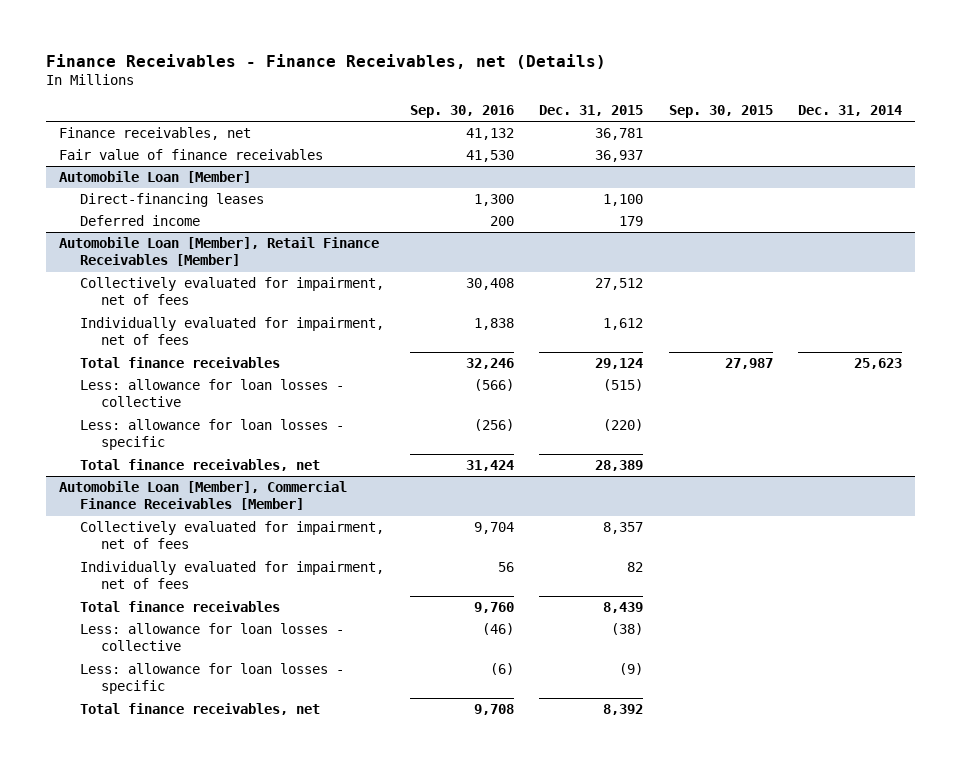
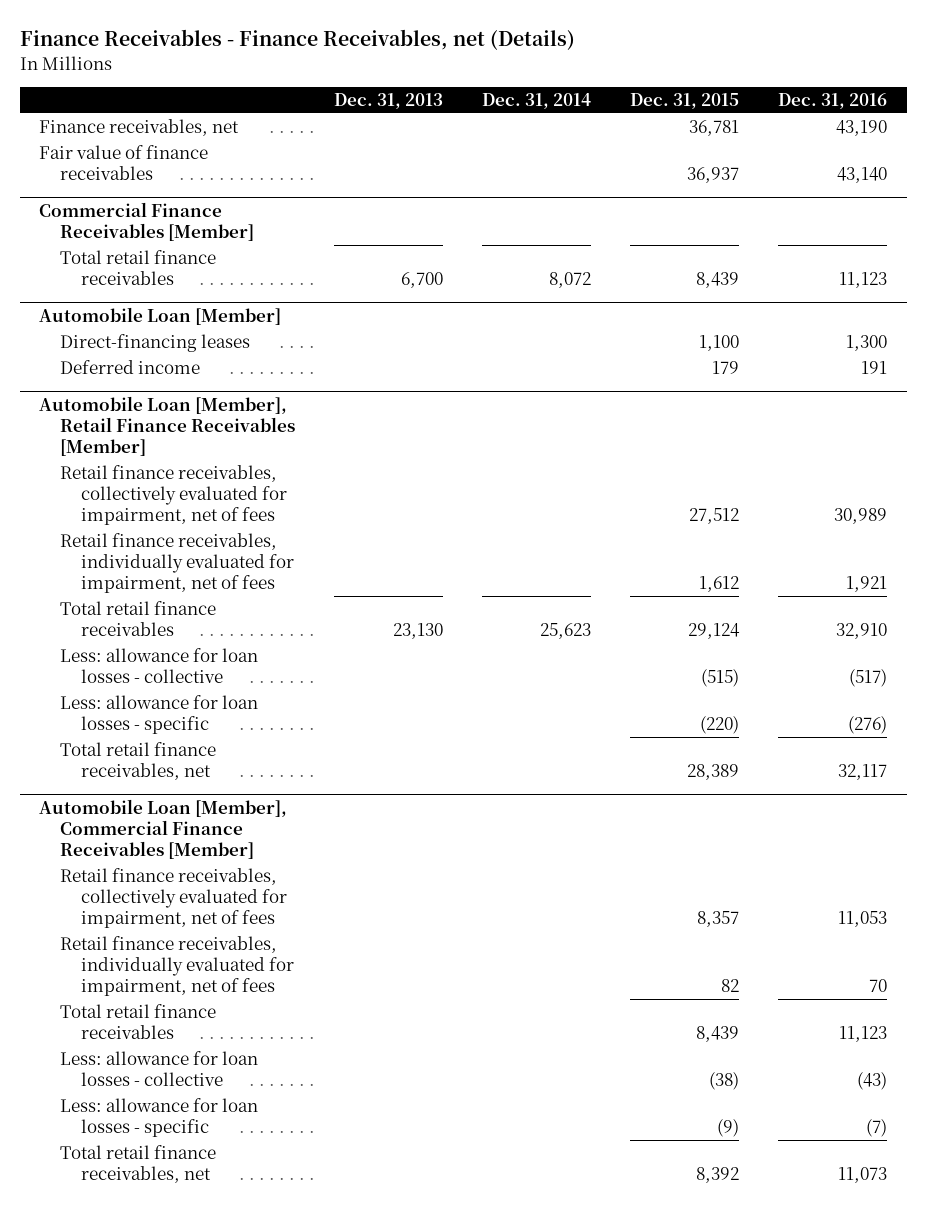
- | Sep. 30, 2016 | Dec. 31, 2015 | Sep. 30, 2015 | Dec. 31, 2014
+ | Dec. 31, 2013 | Dec. 31, 2014 | Dec. 31, 2015 | Dec. 31, 2016
+ Commercial Finance Receivables [Member]
+ Total retail finance receivables | 6,700 | 8,072 | 8,439 | 11,123
@ Automobile Loan [Member], Retail Finance Receivables [Member]
- Collectively evaluated for impairment, net of fees | 30,408 | 27,512 | |
- Individually evaluated for impairment, net of fees | 1,838 | 1,612 | |
- Total finance receivables | 32,246 | 29,124 | 27,987 | 25,623
+ Retail finance receivables, collectively evaluated for impairment, net of fees | | | 27,512 | 30,989
+ Retail finance receivables, individually evaluated for impairment, net of fees | | | 1,612 | 1,921
+ Total retail finance receivables | 23,130 | 25,623 | 29,124 | 32,910
- Total finance receivables, net | 31,424 | 28,389 | |
+ Total retail finance receivables, net | | | 28,389 | 32,117
@ Automobile Loan [Member], Commercial Finance Receivables [Member]
- Collectively evaluated for impairment, net of fees | 9,704 | 8,357 | |
- Individually evaluated for impairment, net of fees | 56 | 82 | |
- Total finance receivables | 9,760 | 8,439 | |
+ Retail finance receivables, collectively evaluated for impairment, net of fees | | | 8,357 | 11,053
+ Retail finance receivables, individually evaluated for impairment, net of fees | | | 82 | 70
+ Total retail finance receivables | | | 8,439 | 11,123
- Total finance receivables, net | 9,708 | 8,392 | |
+ Total retail finance receivables, net | | | 8,392 | 11,073

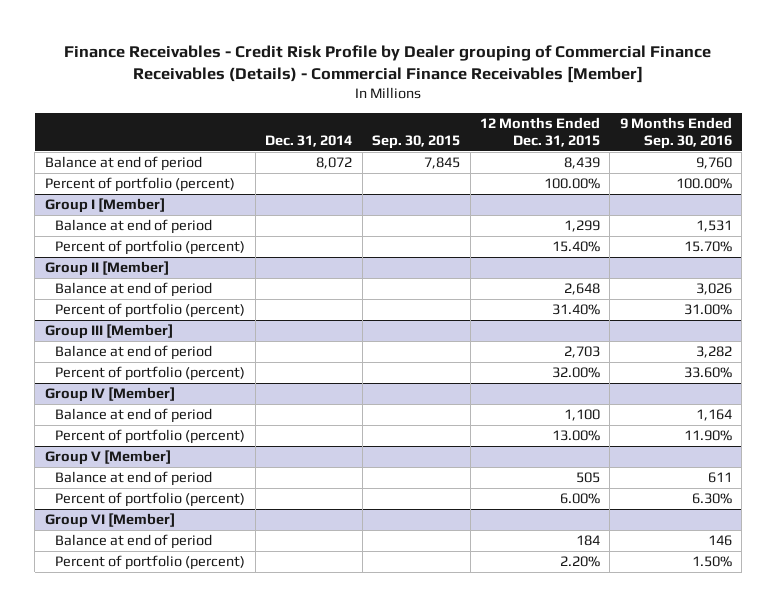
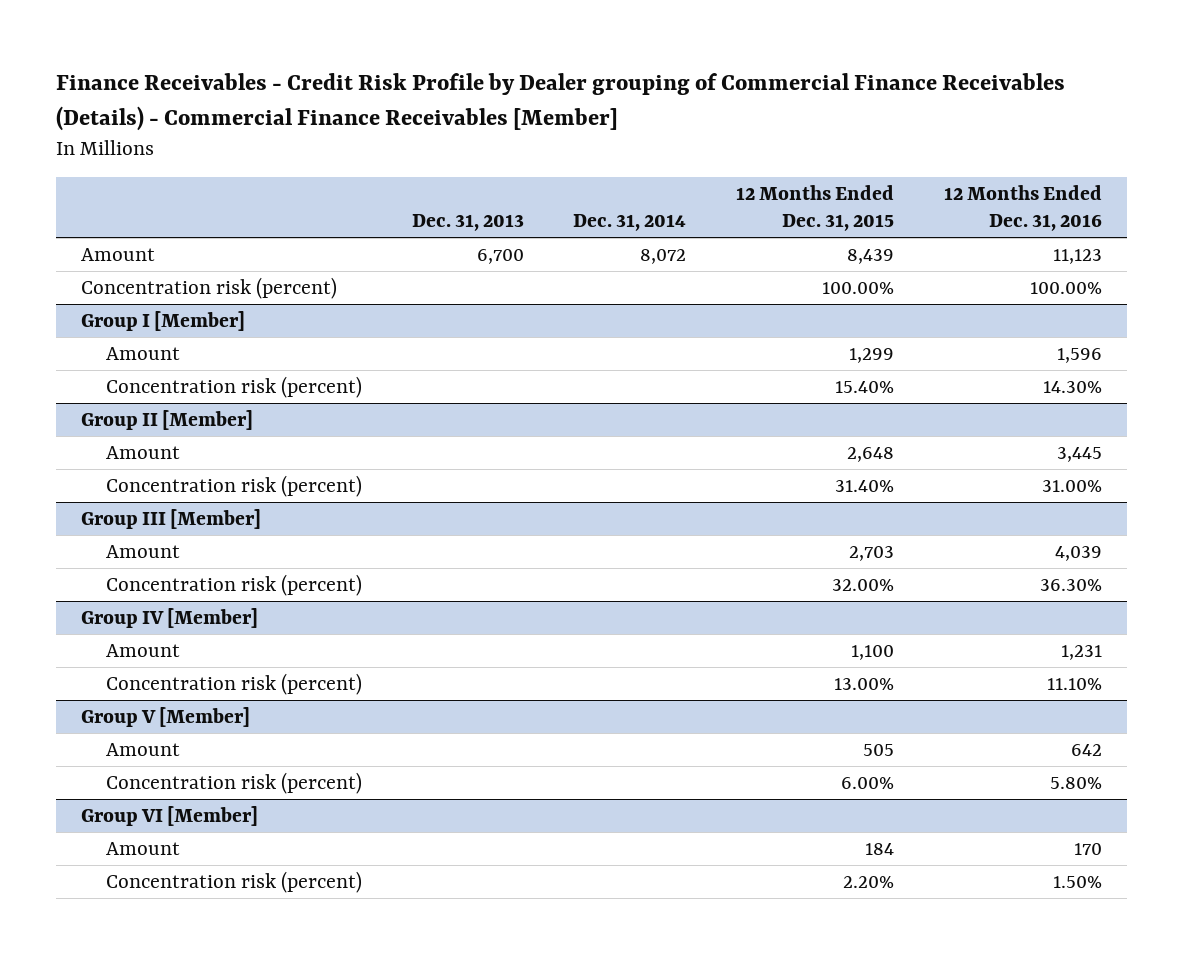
- | Dec. 31, 2014 | Sep. 30, 2015 | 12 Months Ended Dec. 31, 2015 | 9 Months Ended Sep. 30, 2016
+ | Dec. 31, 2013 | Dec. 31, 2014 | 12 Months Ended Dec. 31, 2015 | 12 Months Ended Dec. 31, 2016
- Balance at end of period | 8,072 | 7,845 | 8,439 | 9,760
- Percent of portfolio (percent) | | | 100.00% | 100.00%
+ Amount | 6,700 | 8,072 | 8,439 | 11,123
+ Concentration risk (percent) | | | 100.00% | 100.00%
@ Group I [Member]
- Balance at end of period | | | 1,299 | 1,531
- Percent of portfolio (percent) | | | 15.40% | 15.70%
+ Amount | | | 1,299 | 1,596
+ Concentration risk (percent) | | | 15.40% | 14.30%
@ Group II [Member]
- Balance at end of period | | | 2,648 | 3,026
- Percent of portfolio (percent) | | | 31.40% | 31.00%
+ Amount | | | 2,648 | 3,445
+ Concentration risk (percent) | | | 31.40% | 31.00%
@ Group III [Member]
- Balance at end of period | | | 2,703 | 3,282
- Percent of portfolio (percent) | | | 32.00% | 33.60%
+ Amount | | | 2,703 | 4,039
+ Concentration risk (percent) | | | 32.00% | 36.30%
@ Group IV [Member]
- Balance at end of period | | | 1,100 | 1,164
- Percent of portfolio (percent) | | | 13.00% | 11.90%
+ Amount | | | 1,100 | 1,231
+ Concentration risk (percent) | | | 13.00% | 11.10%
@ Group V [Member]
- Balance at end of period | | | 505 | 611
- Percent of portfolio (percent) | | | 6.00% | 6.30%
+ Amount | | | 505 | 642
+ Concentration risk (percent) | | | 6.00% | 5.80%
@ Group VI [Member]
- Balance at end of period | | | 184 | 146
- Percent of portfolio (percent) | | | 2.20% | 1.50%
+ Amount | | | 184 | 170
+ Concentration risk (percent) | | | 2.20% | 1.50%

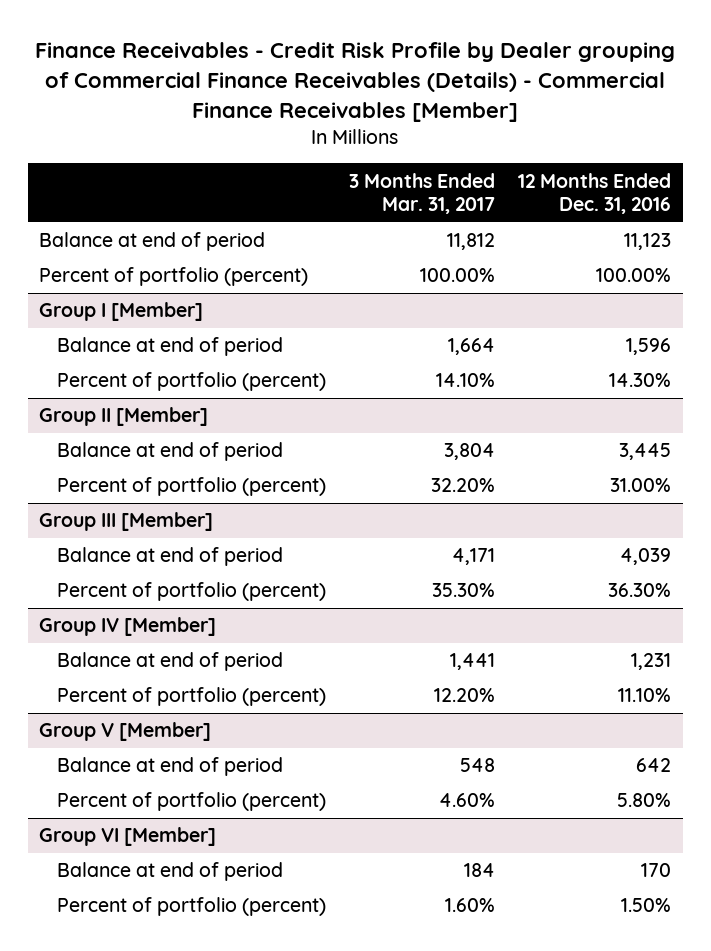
- | Dec. 31, 2013 | Dec. 31, 2014 | 12 Months Ended Dec. 31, 2015 | 12 Months Ended Dec. 31, 2016
+ | 3 Months Ended Mar. 31, 2017 | 12 Months Ended Dec. 31, 2016
- Amount | 6,700 | 8,072 | 8,439 | 11,123
- Concentration risk (percent) | | | 100.00% | 100.00%
+ Balance at end of period | 11,812 | 11,123
+ Percent of portfolio (percent) | 100.00% | 100.00%
@ Group I [Member]
- Amount | | | 1,299 | 1,596
- Concentration risk (percent) | | | 15.40% | 14.30%
+ Balance at end of period | 1,664 | 1,596
+ Percent of portfolio (percent) | 14.10% | 14.30%
@ Group II [Member]
- Amount | | | 2,648 | 3,445
- Concentration risk (percent) | | | 31.40% | 31.00%
+ Balance at end of period | 3,804 | 3,445
+ Percent of portfolio (percent) | 32.20% | 31.00%
@ Group III [Member]
- Amount | | | 2,703 | 4,039
- Concentration risk (percent) | | | 32.00% | 36.30%
+ Balance at end of period | 4,171 | 4,039
+ Percent of portfolio (percent) | 35.30% | 36.30%
@ Group IV [Member]
- Amount | | | 1,100 | 1,231
- Concentration risk (percent) | | | 13.00% | 11.10%
+ Balance at end of period | 1,441 | 1,231
+ Percent of portfolio (percent) | 12.20% | 11.10%
@ Group V [Member]
- Amount | | | 505 | 642
- Concentration risk (percent) | | | 6.00% | 5.80%
+ Balance at end of period | 548 | 642
+ Percent of portfolio (percent) | 4.60% | 5.80%
@ Group VI [Member]
- Amount | | | 184 | 170
- Concentration risk (percent) | | | 2.20% | 1.50%
+ Balance at end of period | 184 | 170
+ Percent of portfolio (percent) | 1.60% | 1.50%

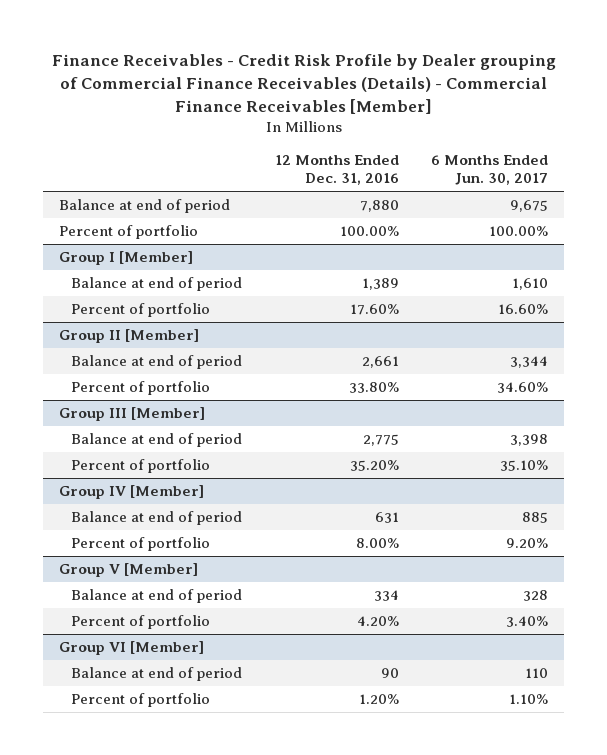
- | 3 Months Ended Mar. 31, 2017 | 12 Months Ended Dec. 31, 2016
+ | 12 Months Ended Dec. 31, 2016 | 6 Months Ended Jun. 30, 2017
- Balance at end of period | 11,812 | 11,123
- Percent of portfolio (percent) | 100.00% | 100.00%
+ Balance at end of period | 7,880 | 9,675
+ Percent of portfolio | 100.00% | 100.00%
@ Group I [Member]
- Balance at end of period | 1,664 | 1,596
- Percent of portfolio (percent) | 14.10% | 14.30%
+ Balance at end of period | 1,389 | 1,610
+ Percent of portfolio | 17.60% | 16.60%
@ Group II [Member]
- Balance at end of period | 3,804 | 3,445
- Percent of portfolio (percent) | 32.20% | 31.00%
+ Balance at end of period | 2,661 | 3,344
+ Percent of portfolio | 33.80% | 34.60%
@ Group III [Member]
- Balance at end of period | 4,171 | 4,039
- Percent of portfolio (percent) | 35.30% | 36.30%
+ Balance at end of period | 2,775 | 3,398
+ Percent of portfolio | 35.20% | 35.10%
@ Group IV [Member]
- Balance at end of period | 1,441 | 1,231
- Percent of portfolio (percent) | 12.20% | 11.10%
+ Balance at end of period | 631 | 885
+ Percent of portfolio | 8.00% | 9.20%
@ Group V [Member]
- Balance at end of period | 548 | 642
- Percent of portfolio (percent) | 4.60% | 5.80%
+ Balance at end of period | 334 | 328
+ Percent of portfolio | 4.20% | 3.40%
@ Group VI [Member]
- Balance at end of period | 184 | 170
- Percent of portfolio (percent) | 1.60% | 1.50%
+ Balance at end of period | 90 | 110
+ Percent of portfolio | 1.20% | 1.10%

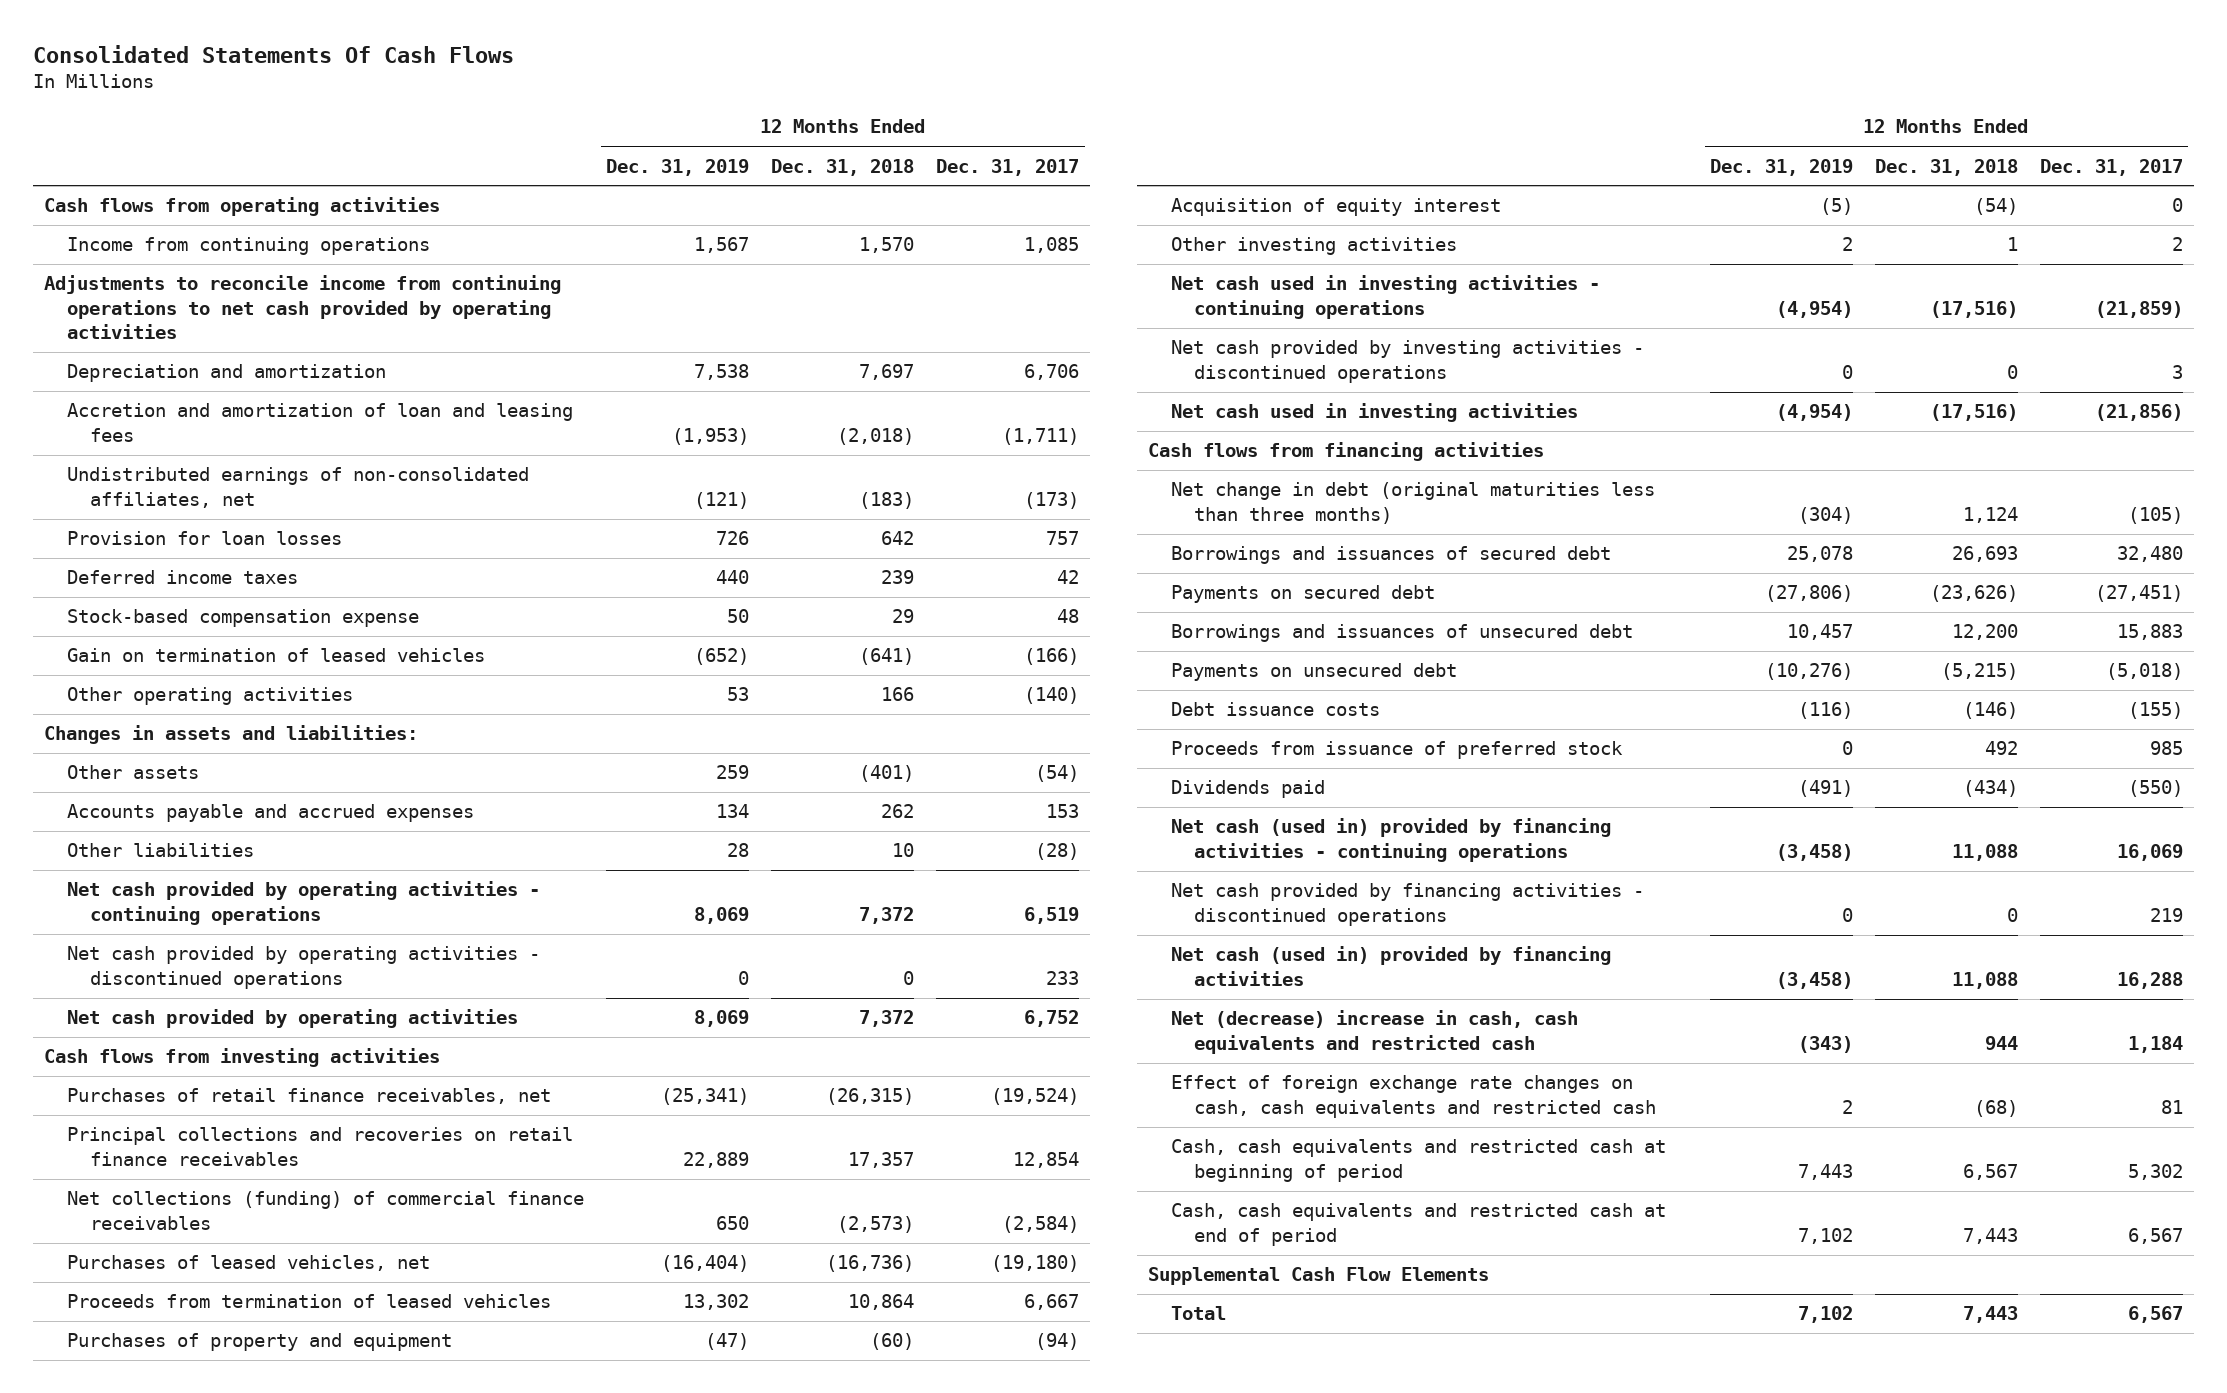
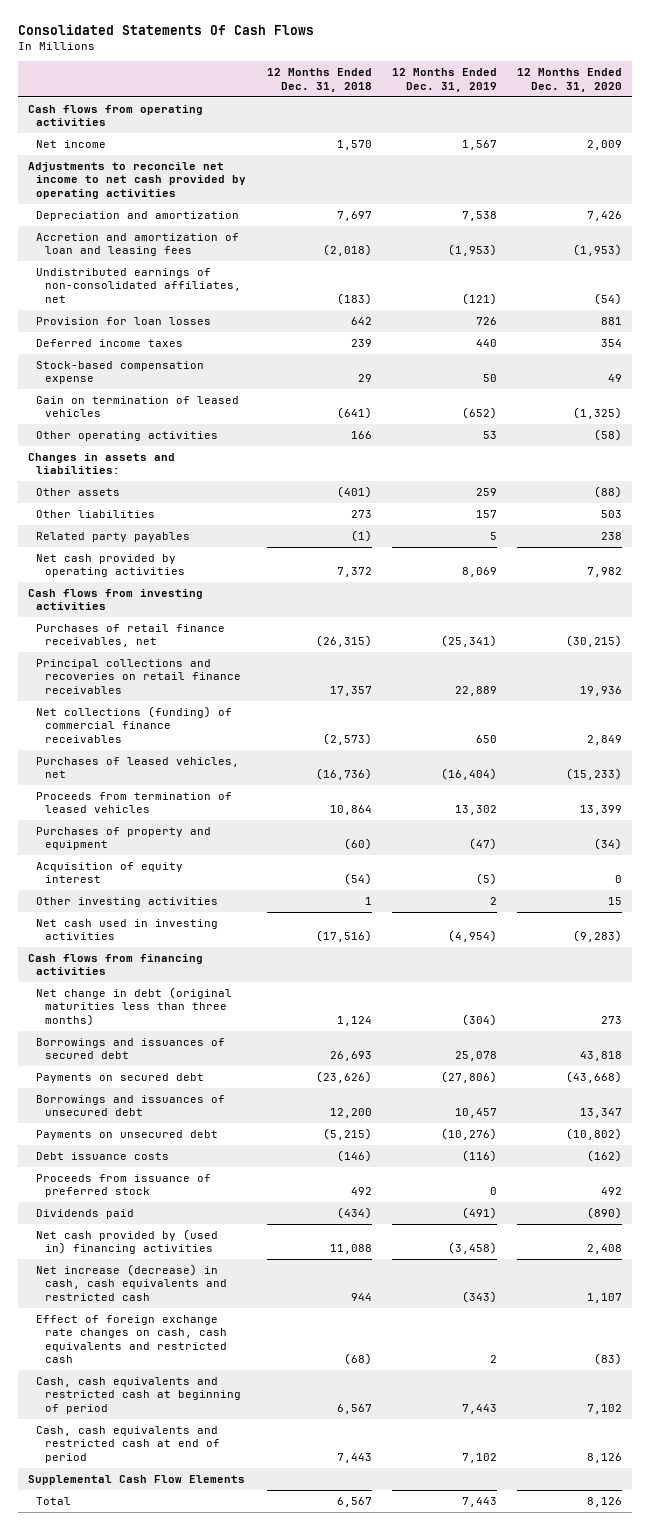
- | 12 Months Ended Dec. 31, 2019 | 12 Months Ended Dec. 31, 2018 | 12 Months Ended Dec. 31, 2017
+ | 12 Months Ended Dec. 31, 2018 | 12 Months Ended Dec. 31, 2019 | 12 Months Ended Dec. 31, 2020
- Income from continuing operations | 1,567 | 1,570 | 1,085
- Adjustments to reconcile income from continuing operations to net cash provided by operating activities
+ Net income | 1,570 | 1,567 | 2,009
+ Adjustments to reconcile net income to net cash provided by operating activities
- Accounts payable and accrued expenses | 134 | 262 | 153
- Other liabilities | 28 | 10 | (28)
- Net cash provided by operating activities - continuing operations | 8,069 | 7,372 | 6,519
- Net cash provided by operating activities - discontinued operations | 0 | 0 | 233
+ Other liabilities | 273 | 157 | 503
+ Related party payables | (1) | 5 | 238
- Net cash used in investing activities - continuing operations | (4,954) | (17,516) | (21,859)
- Net cash provided by investing activities - discontinued operations | 0 | 0 | 3
- Net cash (used in) provided by financing activities - continuing operations | (3,458) | 11,088 | 16,069
- Net cash provided by financing activities - discontinued operations | 0 | 0 | 219
- Net cash (used in) provided by financing activities | (3,458) | 11,088 | 16,288
- Net (decrease) increase in cash, cash equivalents and restricted cash | (343) | 944 | 1,184
+ Net cash provided by (used in) financing activities | 11,088 | (3,458) | 2,408
+ Net increase (decrease) in cash, cash equivalents and restricted cash | 944 | (343) | 1,107
- Total | 7,102 | 7,443 | 6,567
+ Total | 6,567 | 7,443 | 8,126

